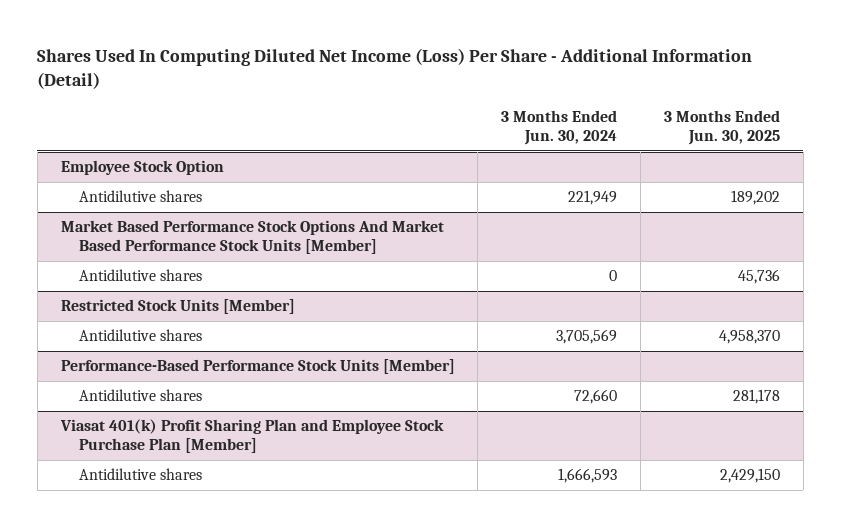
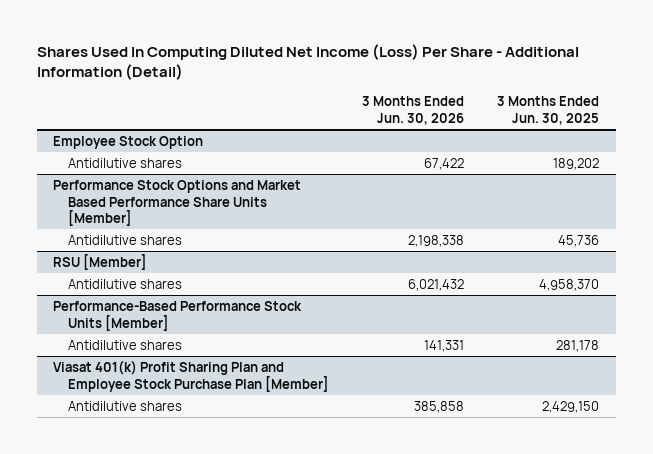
- | 3 Months Ended Jun. 30, 2024 | 3 Months Ended Jun. 30, 2025
+ | 3 Months Ended Jun. 30, 2026 | 3 Months Ended Jun. 30, 2025
- Market Based Performance Stock Options And Market Based Performance Stock Units [Member]
+ Performance Stock Options and Market Based Performance Share Units [Member]
- Restricted Stock Units [Member]
+ RSU [Member]

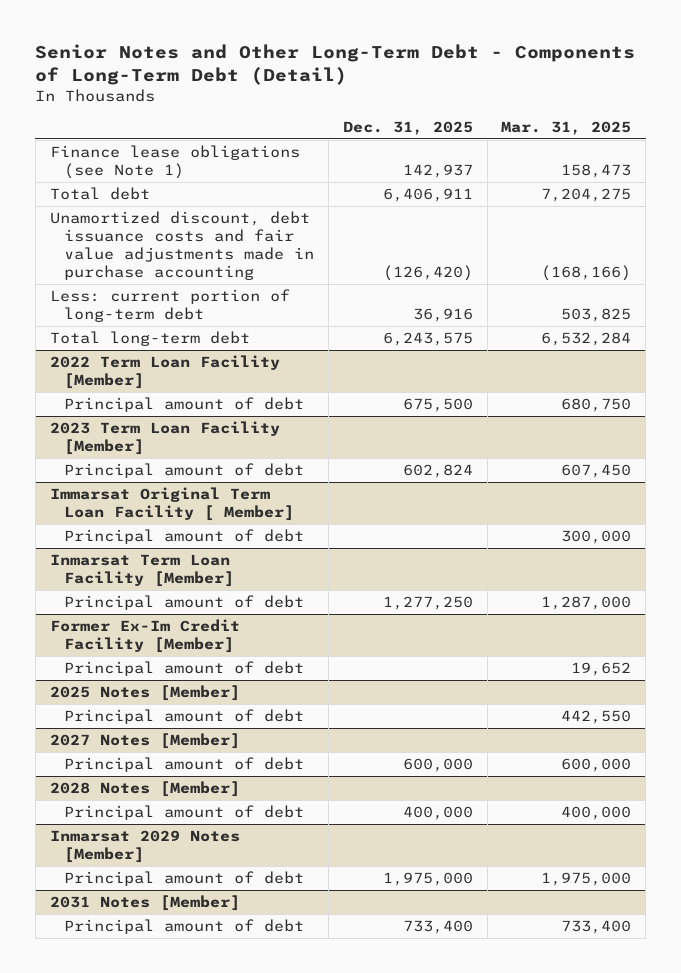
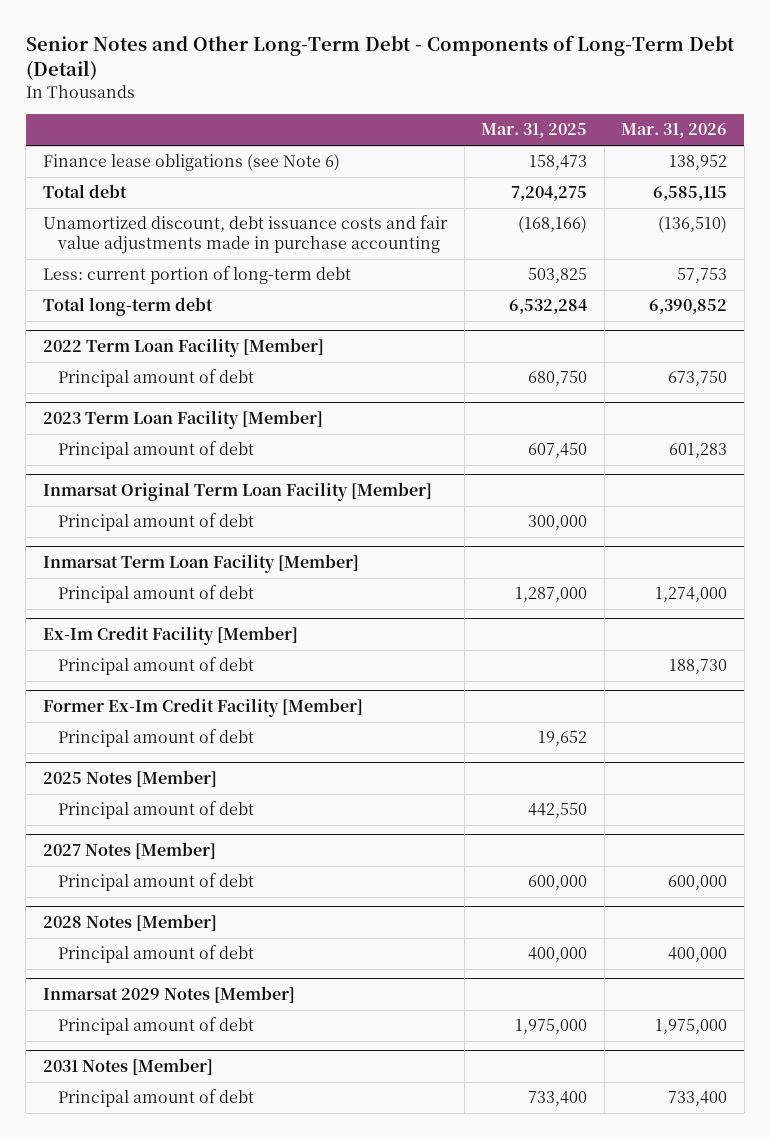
- | Dec. 31, 2025 | Mar. 31, 2025
+ | Mar. 31, 2025 | Mar. 31, 2026
- Finance lease obligations (see Note 1) | 142,937 | 158,473
+ Finance lease obligations (see Note 6) | 158,473 | 138,952
- Immarsat Original Term Loan Facility [ Member]
+ Inmarsat Original Term Loan Facility [Member]
+ Ex-Im Credit Facility [Member]
+ Principal amount of debt | | 188,730

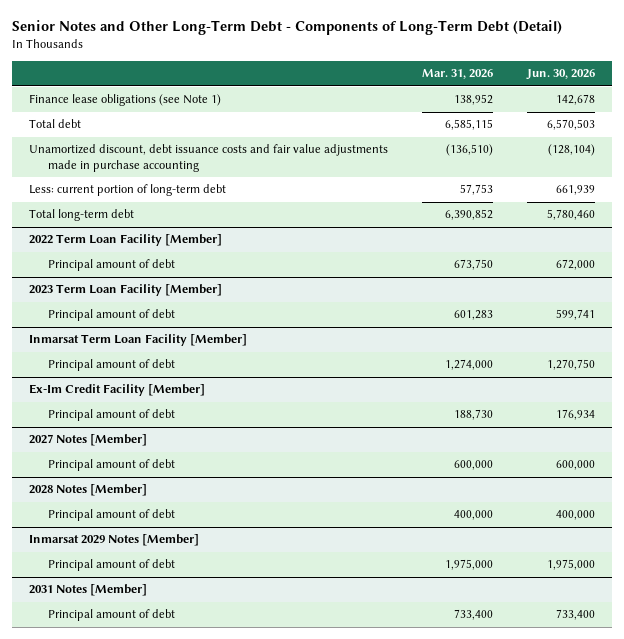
- | Mar. 31, 2025 | Mar. 31, 2026
+ | Mar. 31, 2026 | Jun. 30, 2026
- Finance lease obligations (see Note 6) | 158,473 | 138,952
+ Finance lease obligations (see Note 1) | 138,952 | 142,678
- Inmarsat Original Term Loan Facility [Member]
- Principal amount of debt | 300,000 |
- Former Ex-Im Credit Facility [Member]
- Principal amount of debt | 19,652 |
- 2025 Notes [Member]
- Principal amount of debt | 442,550 |

